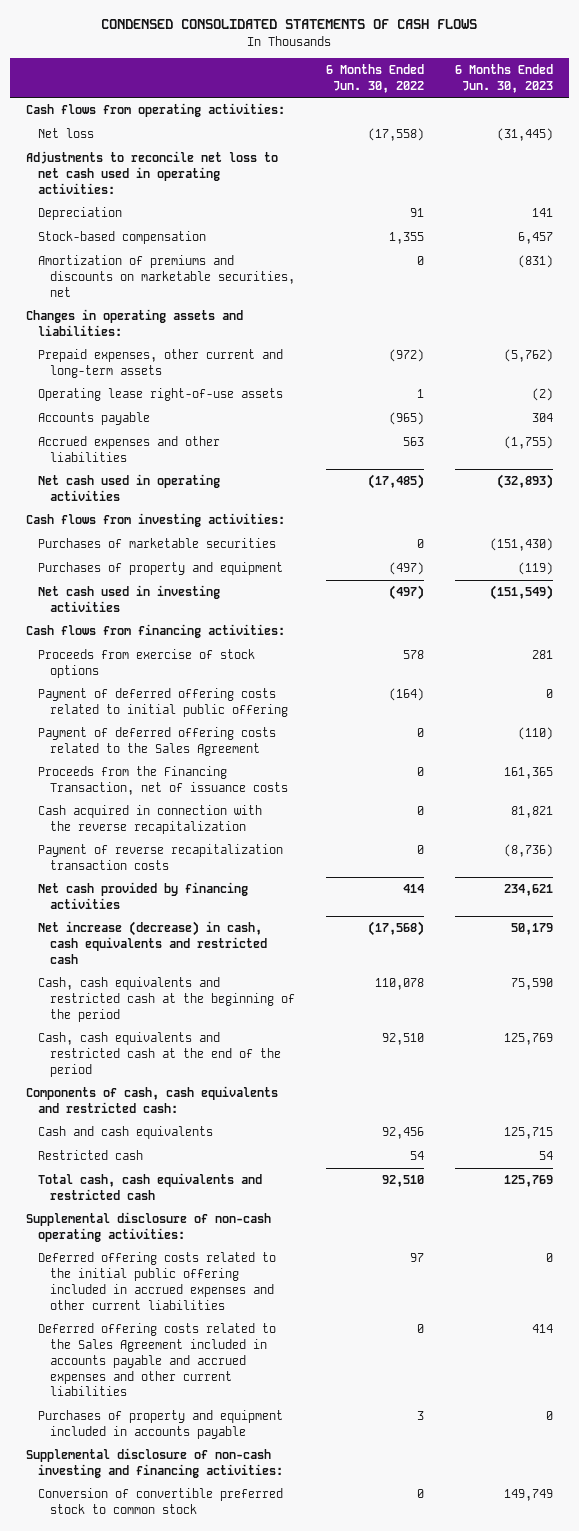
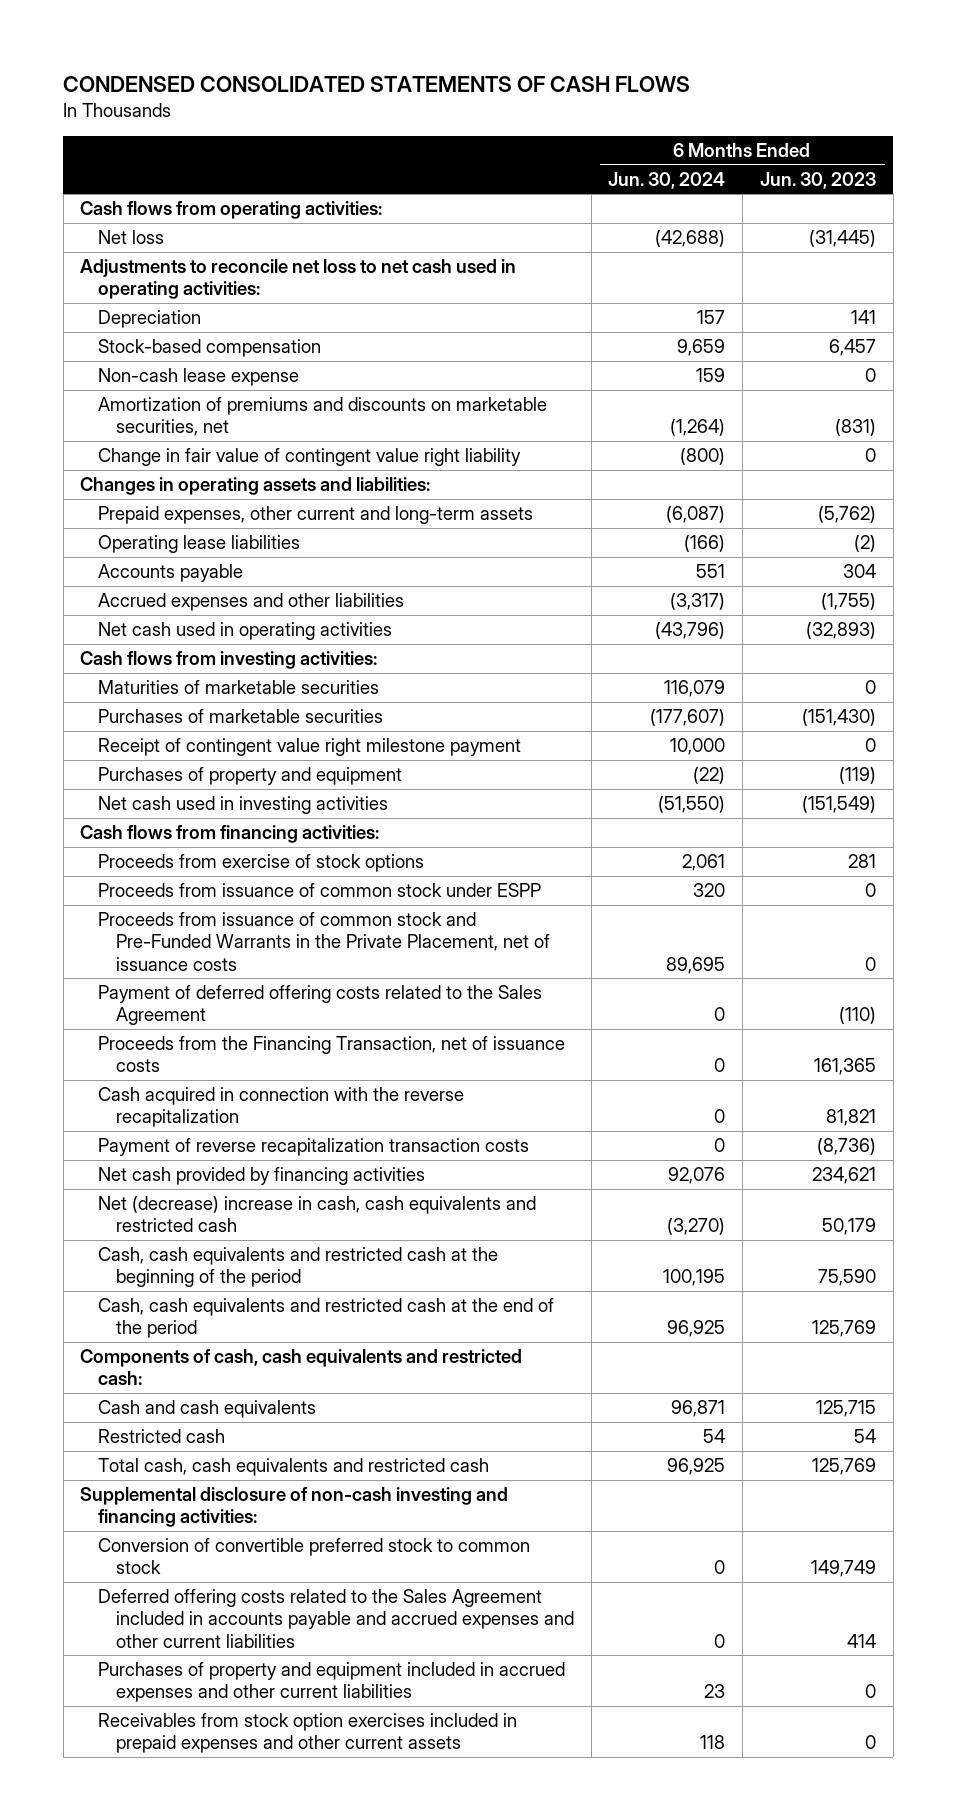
- | 6 Months Ended Jun. 30, 2022 | 6 Months Ended Jun. 30, 2023
+ | 6 Months Ended Jun. 30, 2024 | 6 Months Ended Jun. 30, 2023
+ Non-cash lease expense | 159 | 0
+ Change in fair value of contingent value right liability | (800) | 0
- Operating lease right-of-use assets | 1 | (2)
+ Operating lease liabilities | (166) | (2)
+ Maturities of marketable securities | 116,079 | 0
+ Receipt of contingent value right milestone payment | 10,000 | 0
- Payment of deferred offering costs related to initial public offering | (164) | 0
+ Proceeds from issuance of common stock under ESPP | 320 | 0
+ Proceeds from issuance of common stock and Pre-Funded Warrants in the Private Placement, net of issuance costs | 89,695 | 0
- Net increase (decrease) in cash, cash equivalents and restricted cash | (17,568) | 50,179
+ Net (decrease) increase in cash, cash equivalents and restricted cash | (3,270) | 50,179
- Supplemental disclosure of non-cash operating activities:
- Deferred offering costs related to the initial public offering included in accrued expenses and other current liabilities | 97 | 0
- Purchases of property and equipment included in accounts payable | 3 | 0
moved down: Deferred offering costs related to the Sales Agreement included in accounts payable and accrued expenses and other current liabilities | 0 | 414
+ Purchases of property and equipment included in accrued expenses and other current liabilities | 23 | 0
+ Receivables from stock option exercises included in prepaid expenses and other current assets | 118 | 0

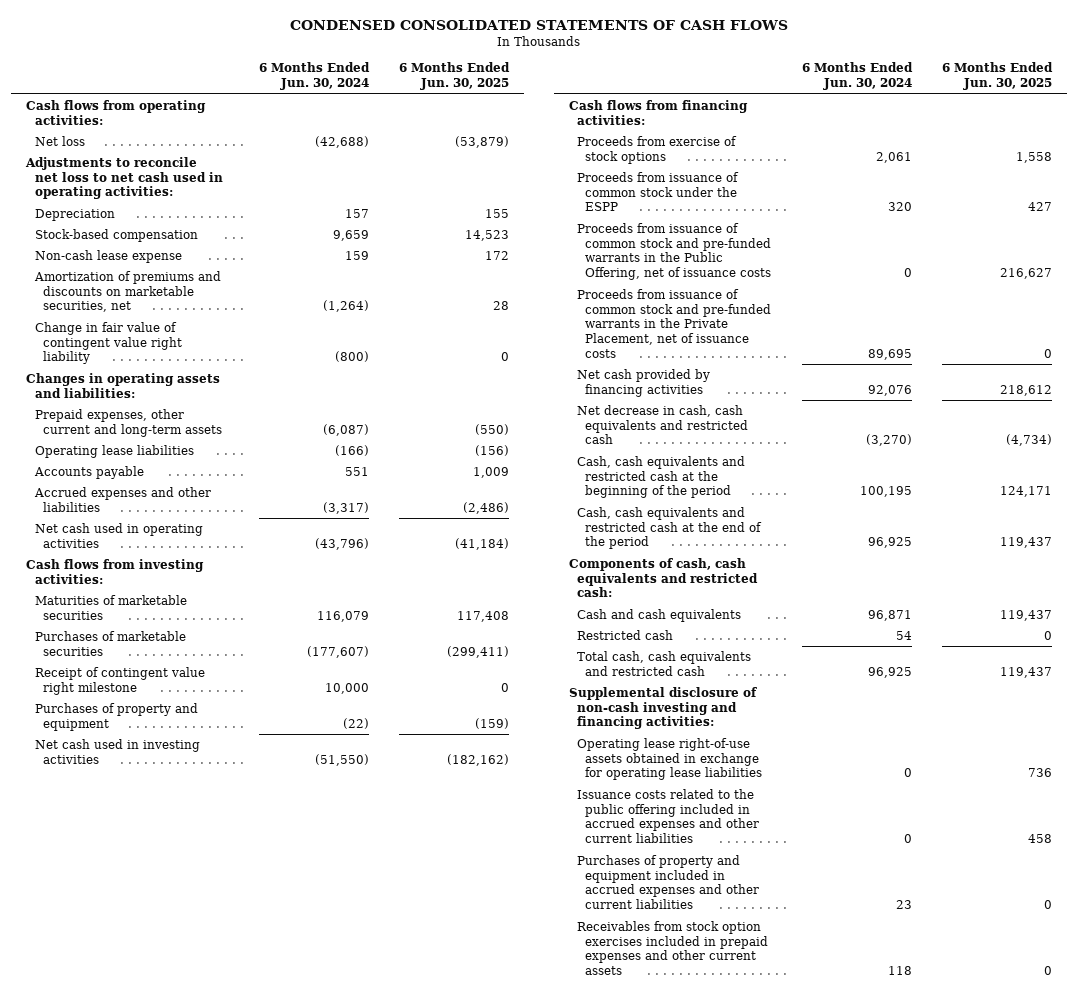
- | 6 Months Ended Jun. 30, 2024 | 6 Months Ended Jun. 30, 2023
+ | 6 Months Ended Jun. 30, 2024 | 6 Months Ended Jun. 30, 2025
- Receipt of contingent value right milestone payment | 10,000 | 0
+ Receipt of contingent value right milestone | 10,000 | 0
- Proceeds from issuance of common stock under ESPP | 320 | 0
- Proceeds from issuance of common stock and Pre-Funded Warrants in the Private Placement, net of issuance costs | 89,695 | 0
- Payment of deferred offering costs related to the Sales Agreement | 0 | (110)
- Proceeds from the Financing Transaction, net of issuance costs | 0 | 161,365
- Cash acquired in connection with the reverse recapitalization | 0 | 81,821
- Payment of reverse recapitalization transaction costs | 0 | (8,736)
+ Proceeds from issuance of common stock under the ESPP | 320 | 427
+ Proceeds from issuance of common stock and pre-funded warrants in the Public Offering, net of issuance costs | 0 | 216,627
+ Proceeds from issuance of common stock and pre-funded warrants in the Private Placement, net of issuance costs | 89,695 | 0
- Net (decrease) increase in cash, cash equivalents and restricted cash | (3,270) | 50,179
+ Net decrease in cash, cash equivalents and restricted cash | (3,270) | (4,734)
- Conversion of convertible preferred stock to common stock | 0 | 149,749
- Deferred offering costs related to the Sales Agreement included in accounts payable and accrued expenses and other current liabilities | 0 | 414
+ Operating lease right-of-use assets obtained in exchange for operating lease liabilities | 0 | 736
+ Issuance costs related to the public offering included in accrued expenses and other current liabilities | 0 | 458

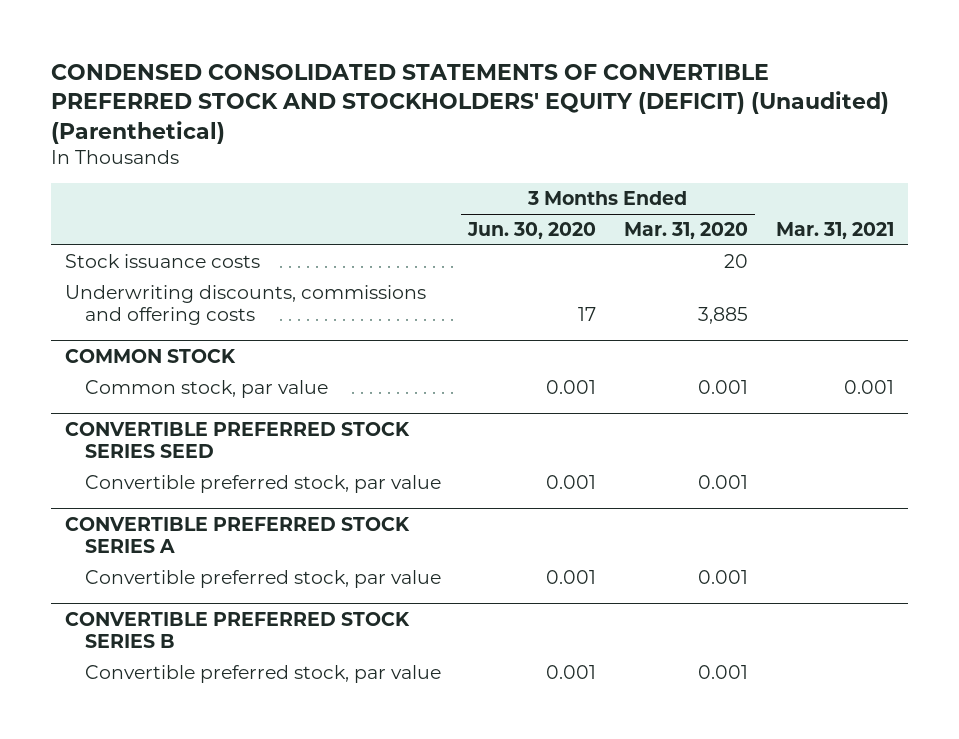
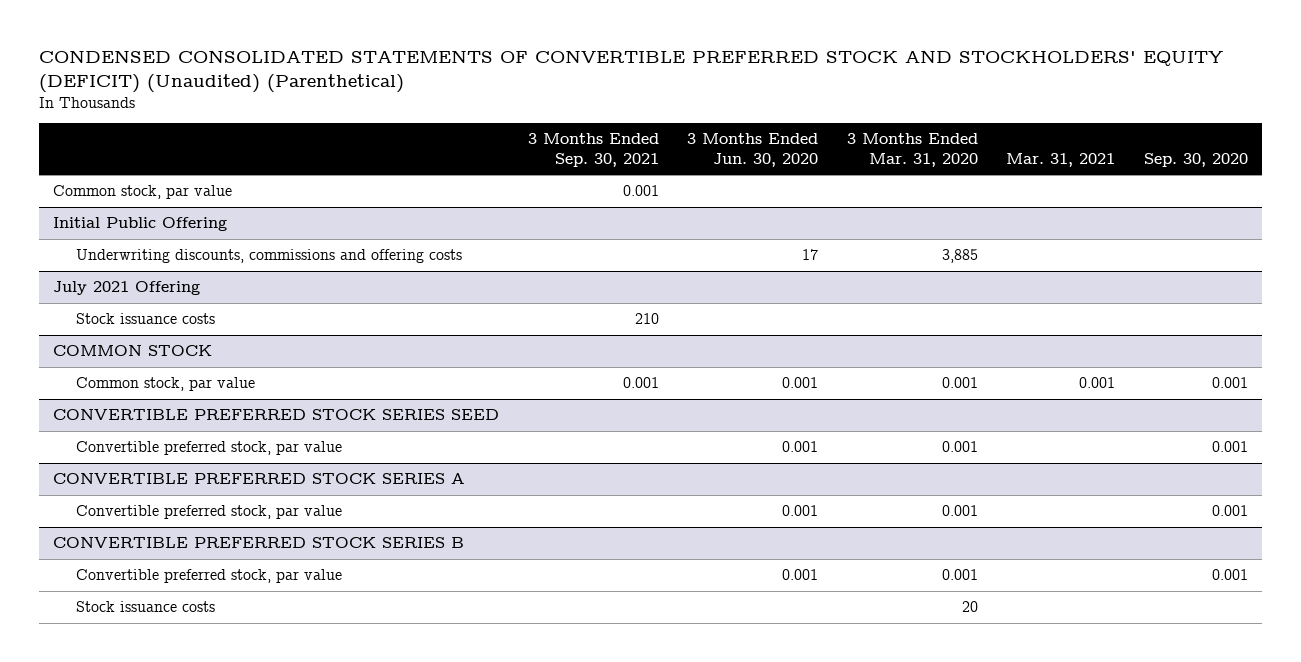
- | 3 Months Ended Jun. 30, 2020 | 3 Months Ended Mar. 31, 2020 | Mar. 31, 2021
+ | 3 Months Ended Sep. 30, 2021 | 3 Months Ended Jun. 30, 2020 | 3 Months Ended Mar. 31, 2020 | Mar. 31, 2021 | Sep. 30, 2020
- Stock issuance costs | | 20 |
+ Common stock, par value | 0.001 | | | |
+ Initial Public Offering
+ July 2021 Offering
+ Stock issuance costs | 210 | | | |
@ CONVERTIBLE PREFERRED STOCK SERIES B
+ Stock issuance costs | | | 20 | |

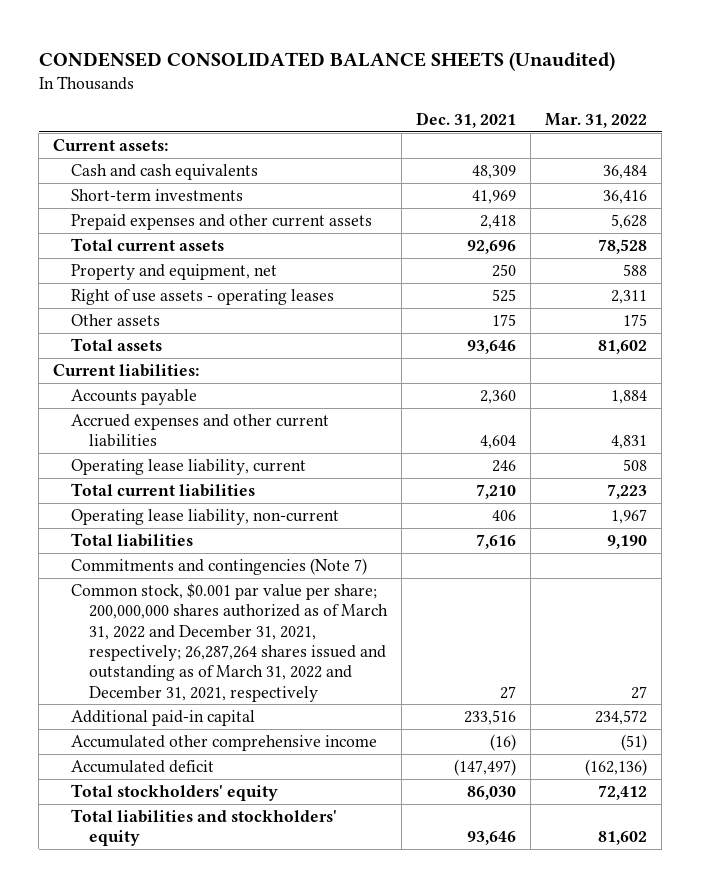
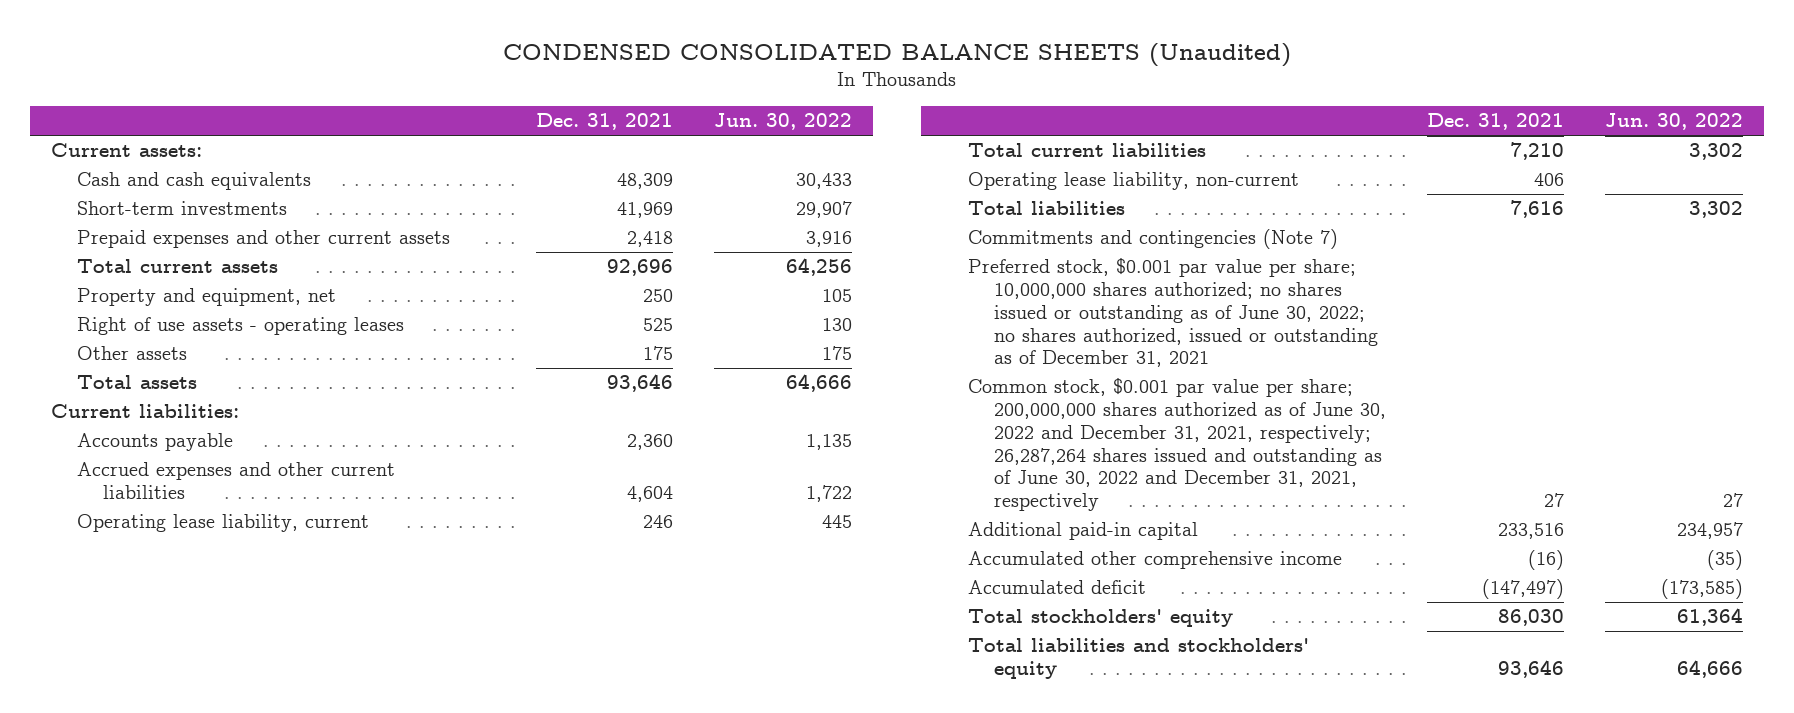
- | Dec. 31, 2021 | Mar. 31, 2022
+ | Dec. 31, 2021 | Jun. 30, 2022
- Common stock, $0.001 par value per share; 200,000,000 shares authorized as of March 31, 2022 and December 31, 2021, respectively; 26,287,264 shares issued and outstanding as of March 31, 2022 and December 31, 2021, respectively | 27 | 27
+ Preferred stock, $0.001 par value per share; 10,000,000 shares authorized; no shares issued or outstanding as of June 30, 2022; no shares authorized, issued or outstanding as of December 31, 2021
+ Common stock, $0.001 par value per share; 200,000,000 shares authorized as of June 30, 2022 and December 31, 2021, respectively; 26,287,264 shares issued and outstanding as of June 30, 2022 and December 31, 2021, respectively | 27 | 27

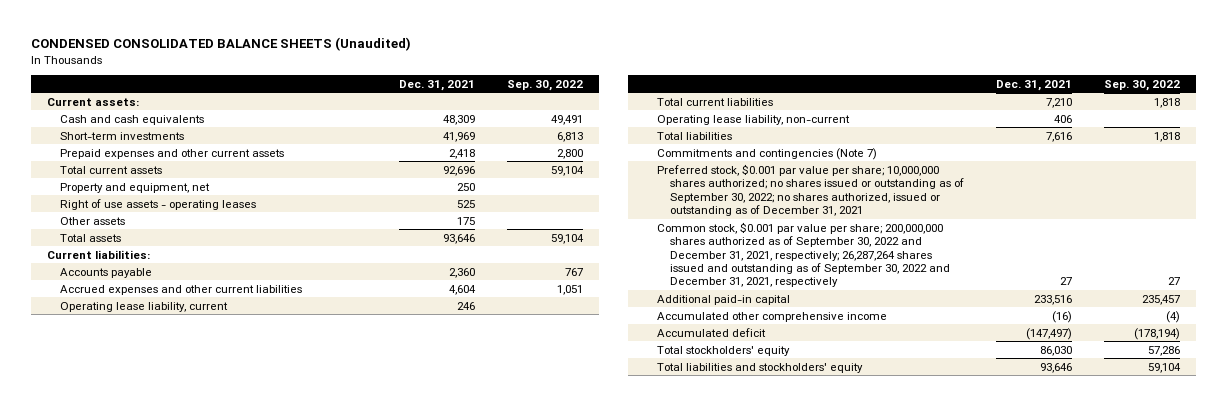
- | Dec. 31, 2021 | Jun. 30, 2022
+ | Dec. 31, 2021 | Sep. 30, 2022
- Preferred stock, $0.001 par value per share; 10,000,000 shares authorized; no shares issued or outstanding as of June 30, 2022; no shares authorized, issued or outstanding as of December 31, 2021
- Common stock, $0.001 par value per share; 200,000,000 shares authorized as of June 30, 2022 and December 31, 2021, respectively; 26,287,264 shares issued and outstanding as of June 30, 2022 and December 31, 2021, respectively | 27 | 27
+ Preferred stock, $0.001 par value per share; 10,000,000 shares authorized; no shares issued or outstanding as of September 30, 2022; no shares authorized, issued or outstanding as of December 31, 2021
+ Common stock, $0.001 par value per share; 200,000,000 shares authorized as of September 30, 2022 and December 31, 2021, respectively; 26,287,264 shares issued and outstanding as of September 30, 2022 and December 31, 2021, respectively | 27 | 27

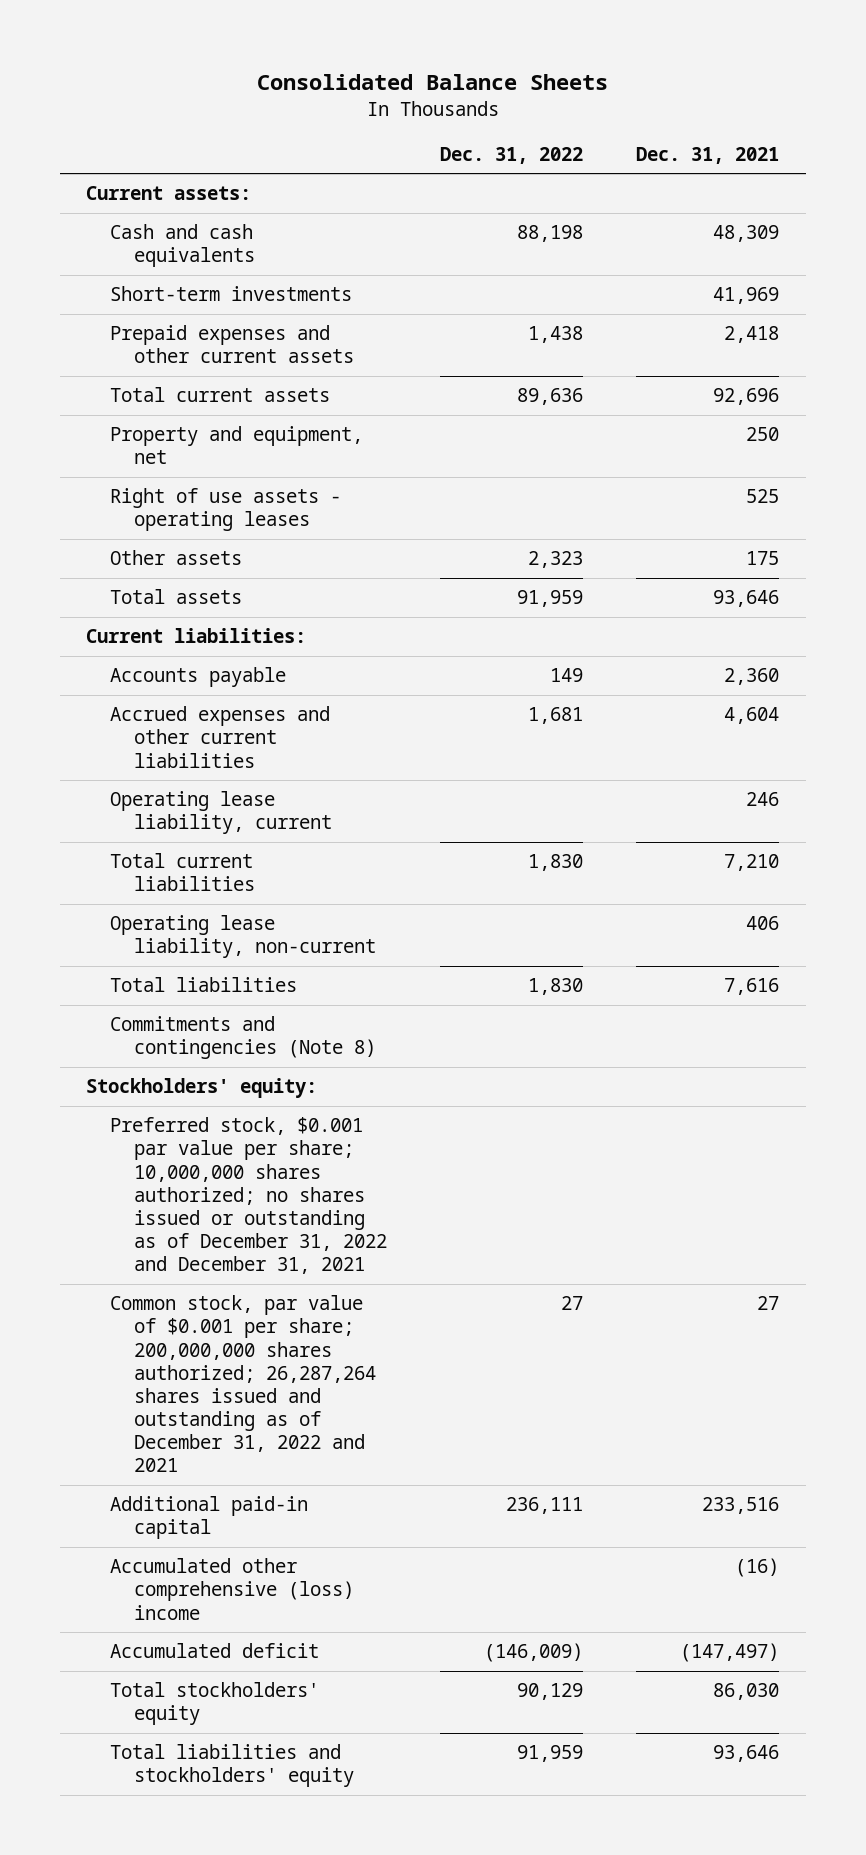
- CONDENSED CONSOLIDATED BALANCE SHEETS (Unaudited)
+ Consolidated Balance Sheets
- | Dec. 31, 2021 | Sep. 30, 2022
+ | Dec. 31, 2022 | Dec. 31, 2021
- Commitments and contingencies (Note 7)
- Preferred stock, $0.001 par value per share; 10,000,000 shares authorized; no shares issued or outstanding as of September 30, 2022; no shares authorized, issued or outstanding as of December 31, 2021
- Common stock, $0.001 par value per share; 200,000,000 shares authorized as of September 30, 2022 and December 31, 2021, respectively; 26,287,264 shares issued and outstanding as of September 30, 2022 and December 31, 2021, respectively | 27 | 27
+ Commitments and contingencies (Note 8)
+ Stockholders' equity:
+ Preferred stock, $0.001 par value per share; 10,000,000 shares authorized; no shares issued or outstanding as of December 31, 2022 and December 31, 2021
+ Common stock, par value of $0.001 per share; 200,000,000 shares authorized; 26,287,264 shares issued and outstanding as of December 31, 2022 and 2021 | 27 | 27
- Accumulated other comprehensive income | (16) | (4)
+ Accumulated other comprehensive (loss) income | | (16)

